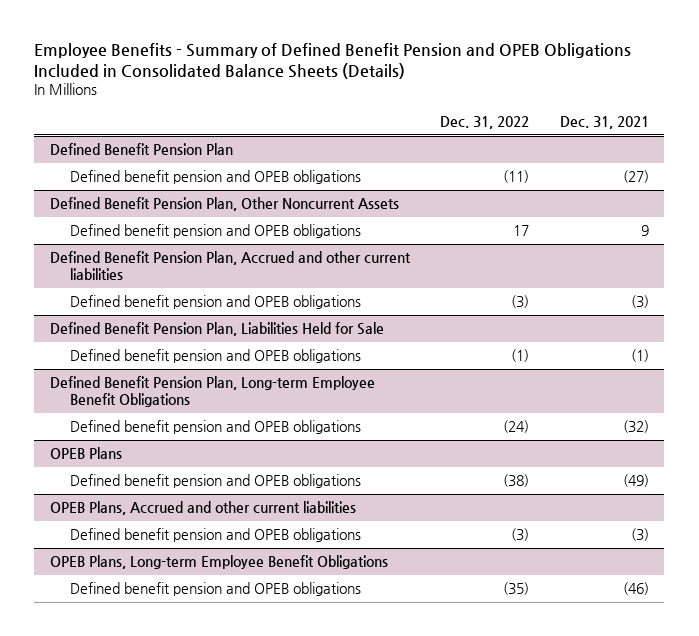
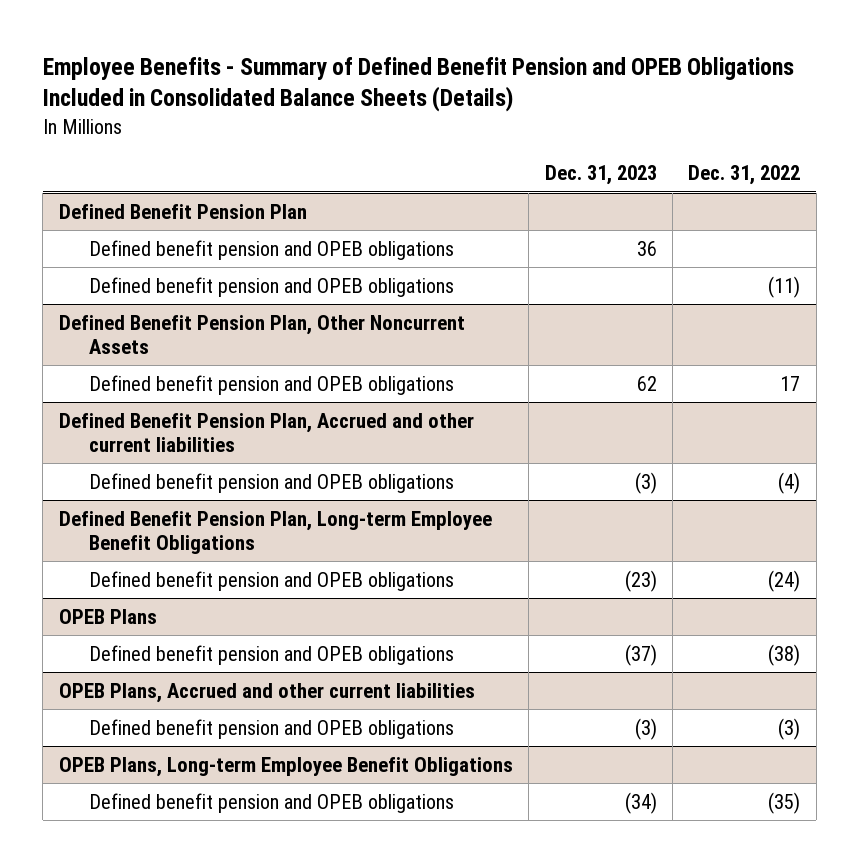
- | Dec. 31, 2022 | Dec. 31, 2021
+ | Dec. 31, 2023 | Dec. 31, 2022
@ Defined Benefit Pension Plan
+ Defined benefit pension and OPEB obligations | 36 |
@ Defined Benefit Pension Plan, Accrued and other current liabilities
- Defined benefit pension and OPEB obligations | (3) | (3)
- Defined Benefit Pension Plan, Liabilities Held for Sale
- Defined benefit pension and OPEB obligations | (1) | (1)
@ Defined Benefit Pension Plan, Accrued and other current liabilities
+ Defined benefit pension and OPEB obligations | (3) | (4)

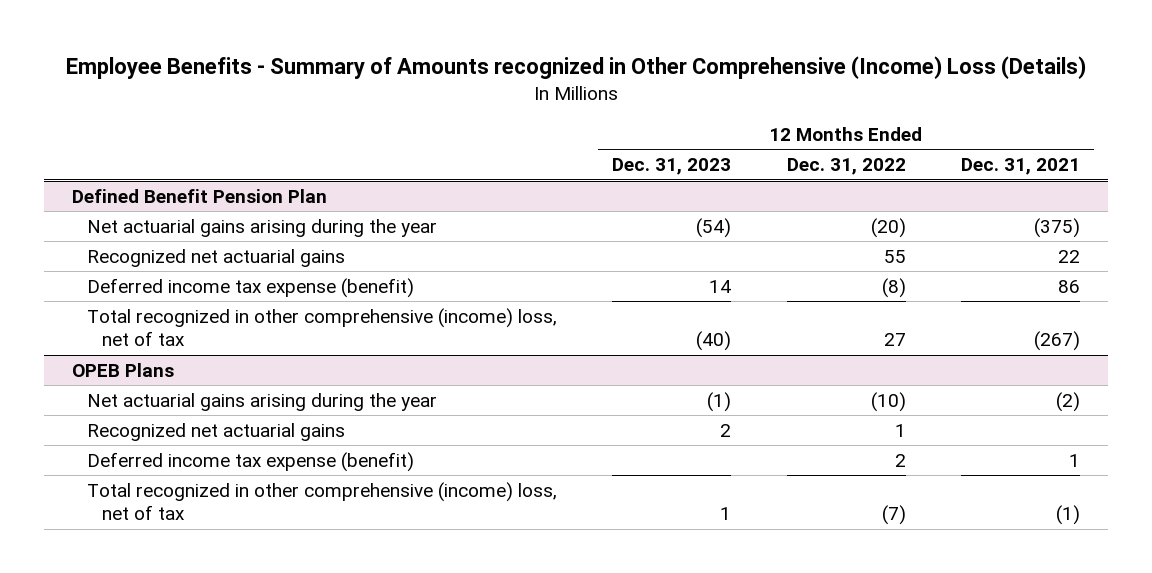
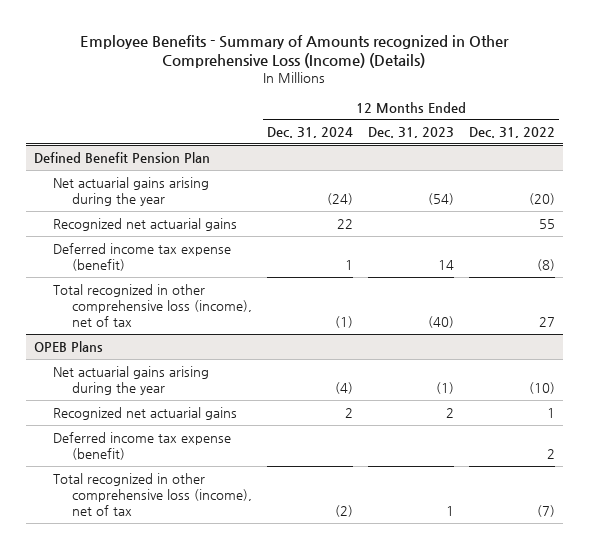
- Employee Benefits - Summary of Amounts recognized in Other Comprehensive (Income) Loss (Details)
+ Employee Benefits - Summary of Amounts recognized in Other Comprehensive Loss (Income) (Details)
- | 12 Months Ended Dec. 31, 2023 | 12 Months Ended Dec. 31, 2022 | 12 Months Ended Dec. 31, 2021
+ | 12 Months Ended Dec. 31, 2024 | 12 Months Ended Dec. 31, 2023 | 12 Months Ended Dec. 31, 2022
@ Defined Benefit Pension Plan
- Total recognized in other comprehensive (income) loss, net of tax | (40) | 27 | (267)
+ Total recognized in other comprehensive loss (income), net of tax | (1) | (40) | 27
@ OPEB Plans
- Total recognized in other comprehensive (income) loss, net of tax | 1 | (7) | (1)
+ Total recognized in other comprehensive loss (income), net of tax | (2) | 1 | (7)

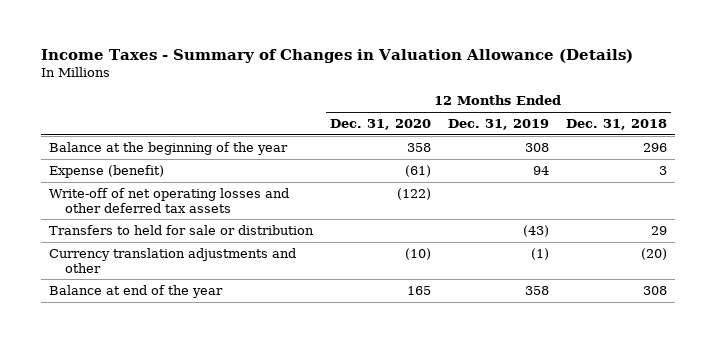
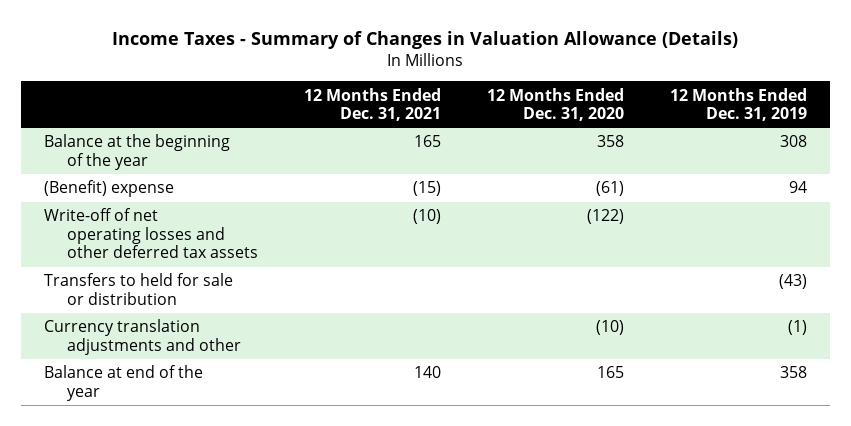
- | 12 Months Ended Dec. 31, 2020 | 12 Months Ended Dec. 31, 2019 | 12 Months Ended Dec. 31, 2018
+ | 12 Months Ended Dec. 31, 2021 | 12 Months Ended Dec. 31, 2020 | 12 Months Ended Dec. 31, 2019
- Expense (benefit) | (61) | 94 | 3
+ (Benefit) expense | (15) | (61) | 94

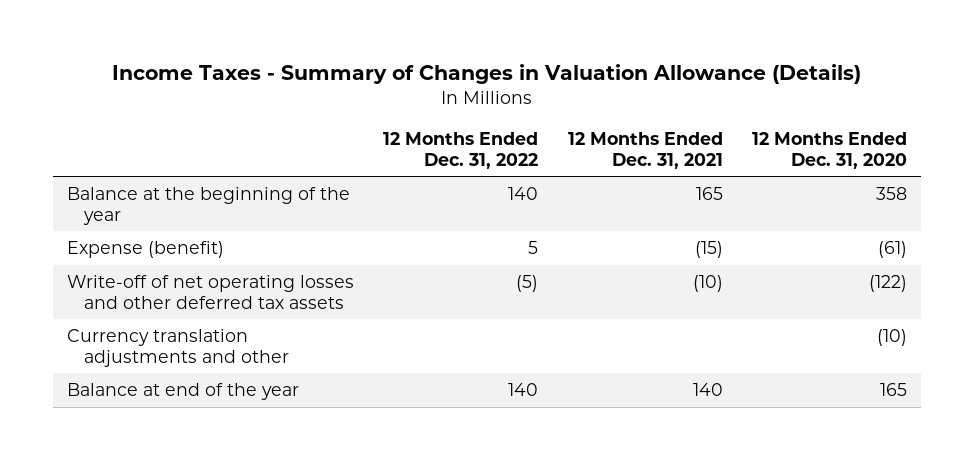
- | 12 Months Ended Dec. 31, 2021 | 12 Months Ended Dec. 31, 2020 | 12 Months Ended Dec. 31, 2019
+ | 12 Months Ended Dec. 31, 2022 | 12 Months Ended Dec. 31, 2021 | 12 Months Ended Dec. 31, 2020
- (Benefit) expense | (15) | (61) | 94
+ Expense (benefit) | 5 | (15) | (61)
- Transfers to held for sale or distribution | | | (43)

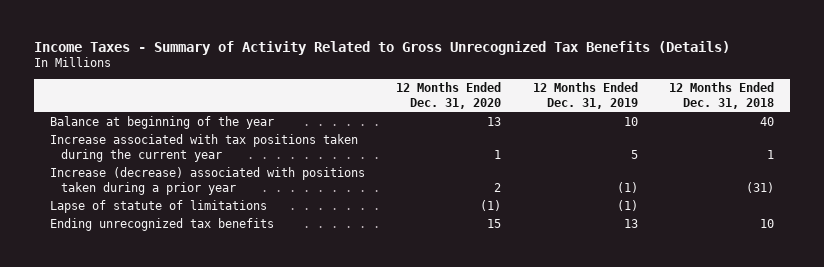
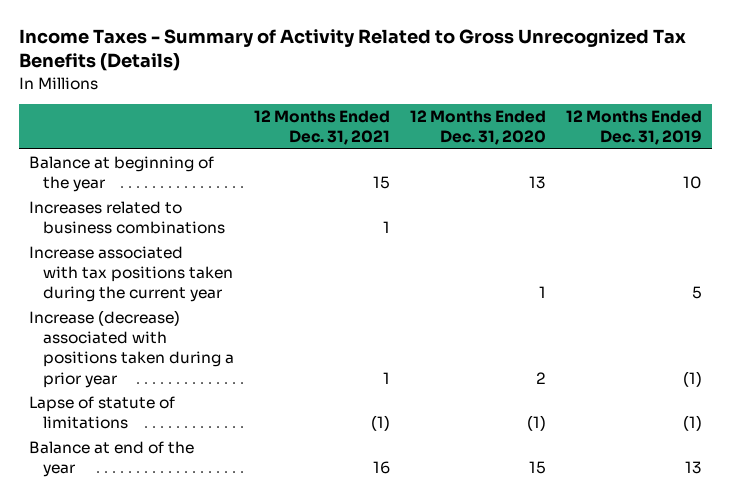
- | 12 Months Ended Dec. 31, 2020 | 12 Months Ended Dec. 31, 2019 | 12 Months Ended Dec. 31, 2018
+ | 12 Months Ended Dec. 31, 2021 | 12 Months Ended Dec. 31, 2020 | 12 Months Ended Dec. 31, 2019
+ Increases related to business combinations | 1 | |
- Ending unrecognized tax benefits | 15 | 13 | 10
+ Balance at end of the year | 16 | 15 | 13

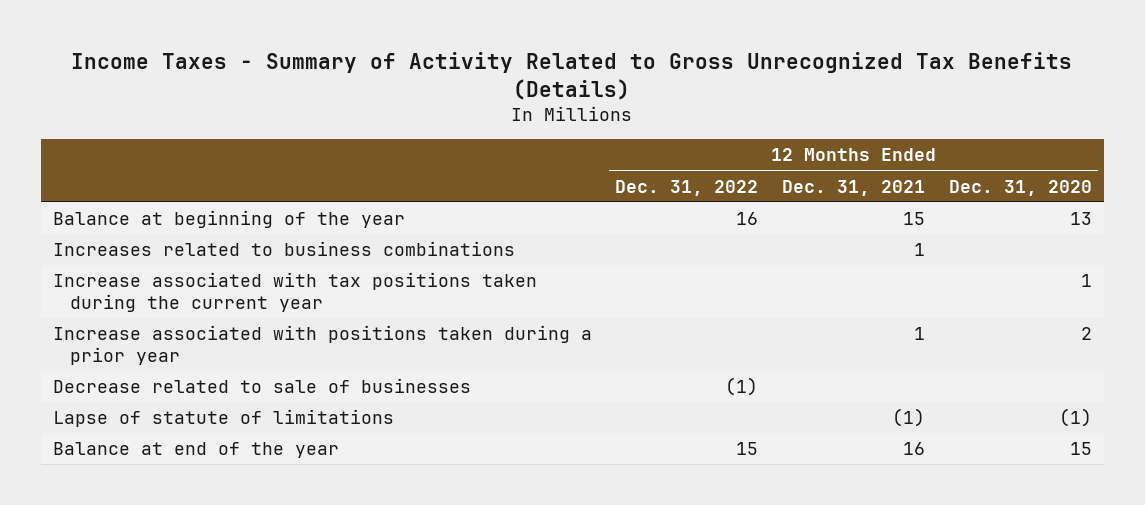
- | 12 Months Ended Dec. 31, 2021 | 12 Months Ended Dec. 31, 2020 | 12 Months Ended Dec. 31, 2019
+ | 12 Months Ended Dec. 31, 2022 | 12 Months Ended Dec. 31, 2021 | 12 Months Ended Dec. 31, 2020
- Increase (decrease) associated with positions taken during a prior year | 1 | 2 | (1)
+ Increase associated with positions taken during a prior year | | 1 | 2
+ Decrease related to sale of businesses | (1) | |

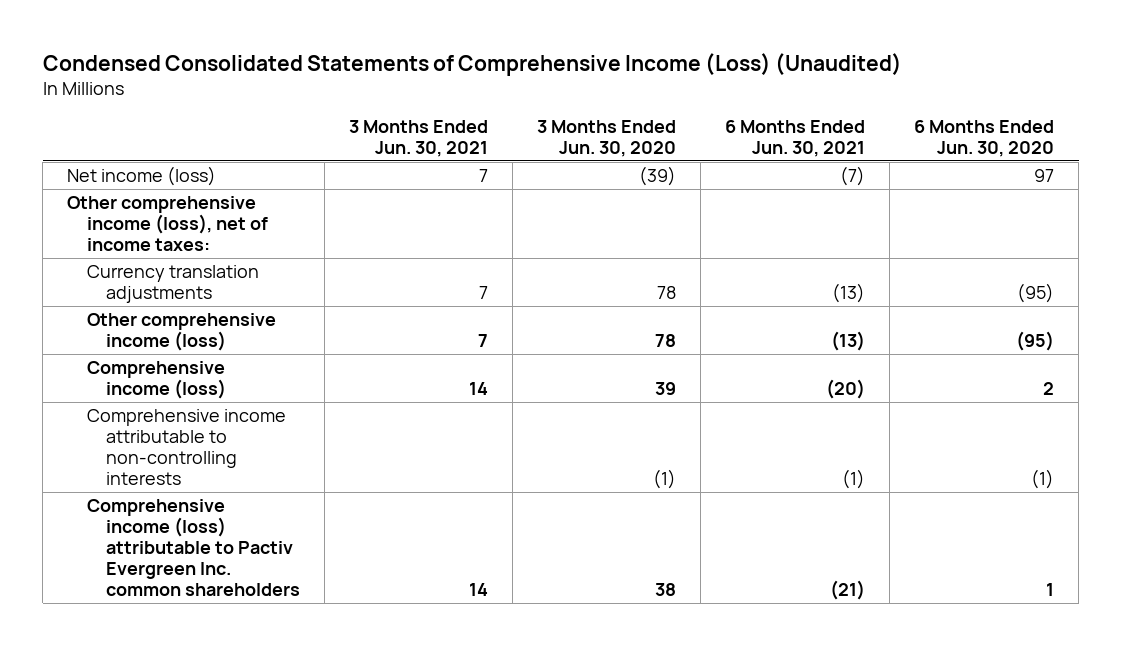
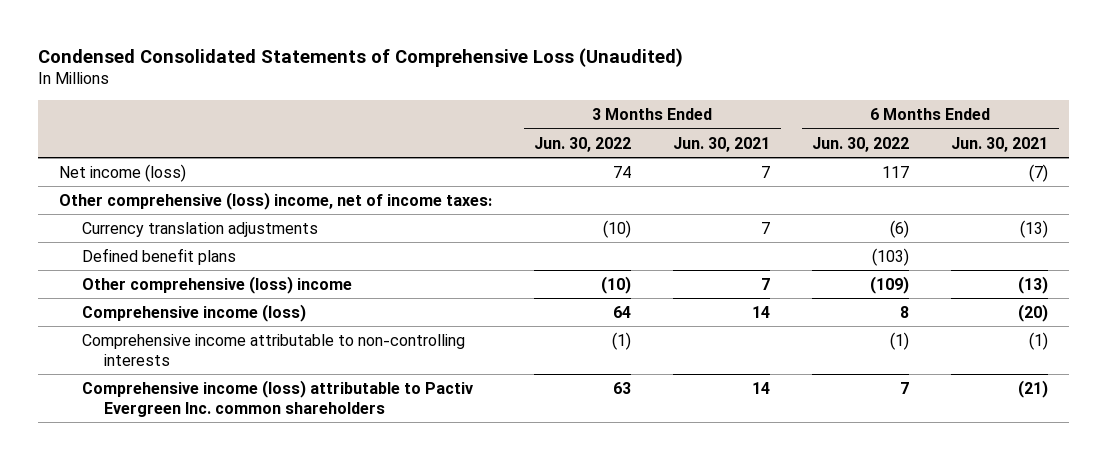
- Condensed Consolidated Statements of Comprehensive Income (Loss) (Unaudited)
+ Condensed Consolidated Statements of Comprehensive Loss (Unaudited)
- | 3 Months Ended Jun. 30, 2021 | 3 Months Ended Jun. 30, 2020 | 6 Months Ended Jun. 30, 2021 | 6 Months Ended Jun. 30, 2020
+ | 3 Months Ended Jun. 30, 2022 | 3 Months Ended Jun. 30, 2021 | 6 Months Ended Jun. 30, 2022 | 6 Months Ended Jun. 30, 2021
- Other comprehensive income (loss), net of income taxes:
+ Other comprehensive (loss) income, net of income taxes:
- Other comprehensive income (loss) | 7 | 78 | (13) | (95)
+ Defined benefit plans | | | (103) |
+ Other comprehensive (loss) income | (10) | 7 | (109) | (13)

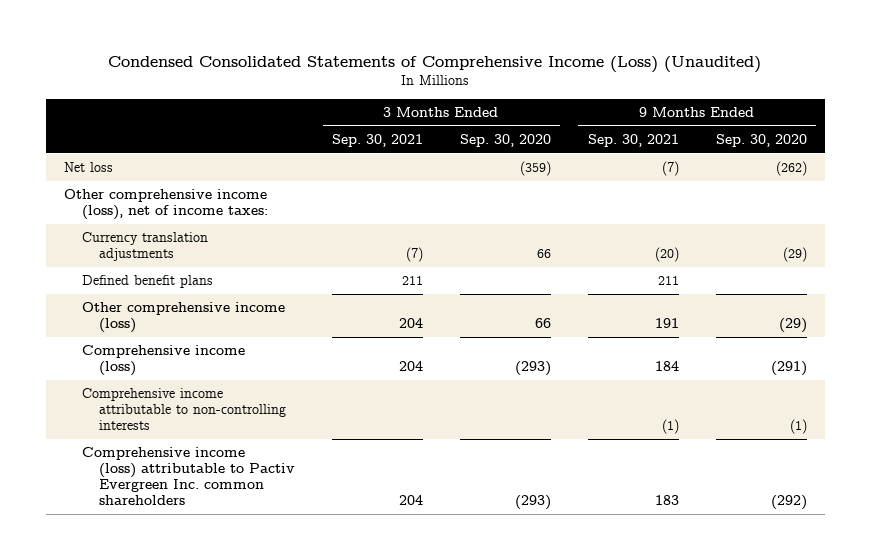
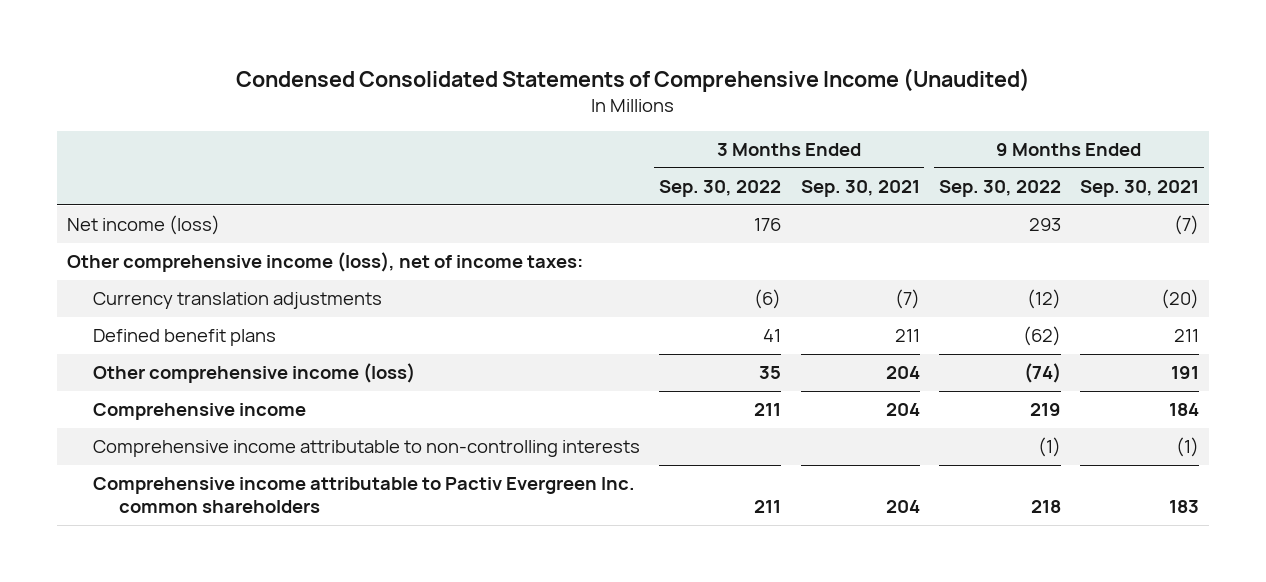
- Condensed Consolidated Statements of Comprehensive Income (Loss) (Unaudited)
+ Condensed Consolidated Statements of Comprehensive Income (Unaudited)
- | 3 Months Ended Sep. 30, 2021 | 3 Months Ended Sep. 30, 2020 | 9 Months Ended Sep. 30, 2021 | 9 Months Ended Sep. 30, 2020
+ | 3 Months Ended Sep. 30, 2022 | 3 Months Ended Sep. 30, 2021 | 9 Months Ended Sep. 30, 2022 | 9 Months Ended Sep. 30, 2021
- Net loss | | (359) | (7) | (262)
+ Net income (loss) | 176 | | 293 | (7)
- Comprehensive income (loss) | 204 | (293) | 184 | (291)
+ Comprehensive income | 211 | 204 | 219 | 184
- Comprehensive income (loss) attributable to Pactiv Evergreen Inc. common shareholders | 204 | (293) | 183 | (292)
+ Comprehensive income attributable to Pactiv Evergreen Inc. common shareholders | 211 | 204 | 218 | 183

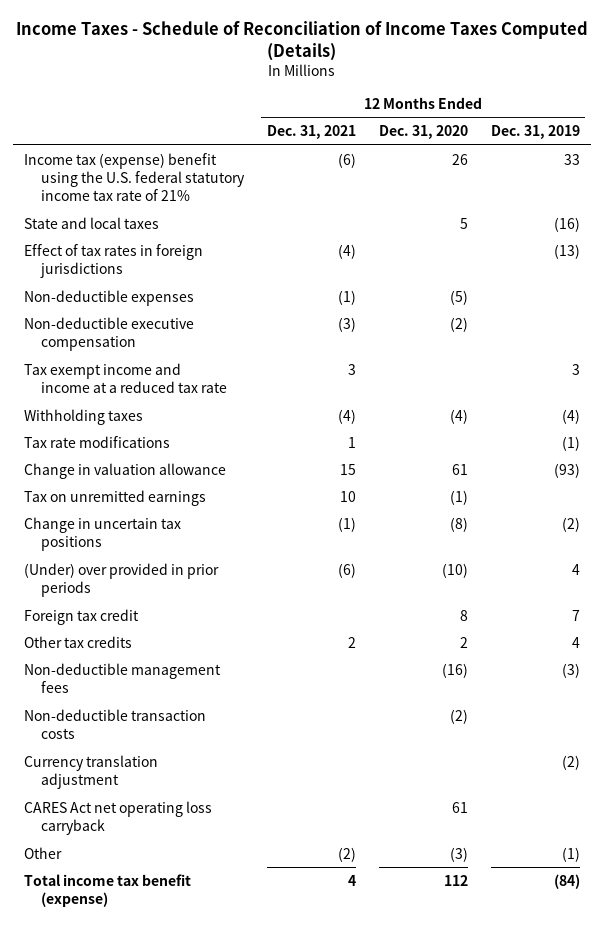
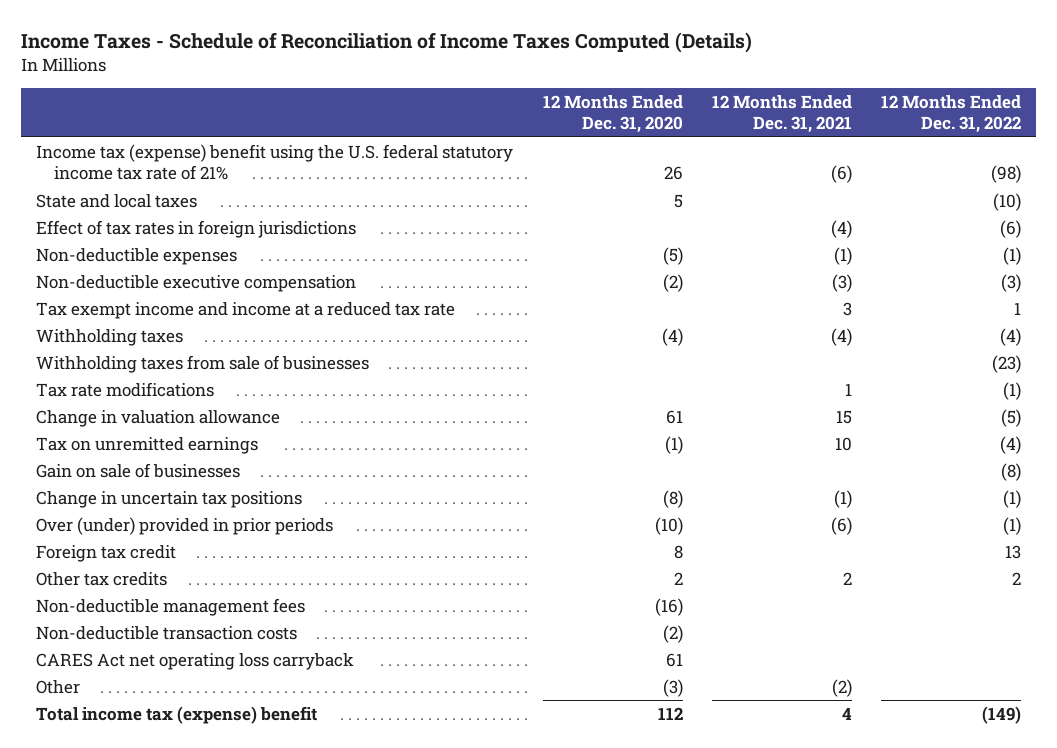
- | 12 Months Ended Dec. 31, 2021 | 12 Months Ended Dec. 31, 2020 | 12 Months Ended Dec. 31, 2019
+ | 12 Months Ended Dec. 31, 2020 | 12 Months Ended Dec. 31, 2021 | 12 Months Ended Dec. 31, 2022
+ Withholding taxes from sale of businesses | | | (23)
+ Gain on sale of businesses | | | (8)
- (Under) over provided in prior periods | (6) | (10) | 4
+ Over (under) provided in prior periods | (10) | (6) | (1)
- Currency translation adjustment | | | (2)
- Total income tax benefit (expense) | 4 | 112 | (84)
+ Total income tax (expense) benefit | 112 | 4 | (149)

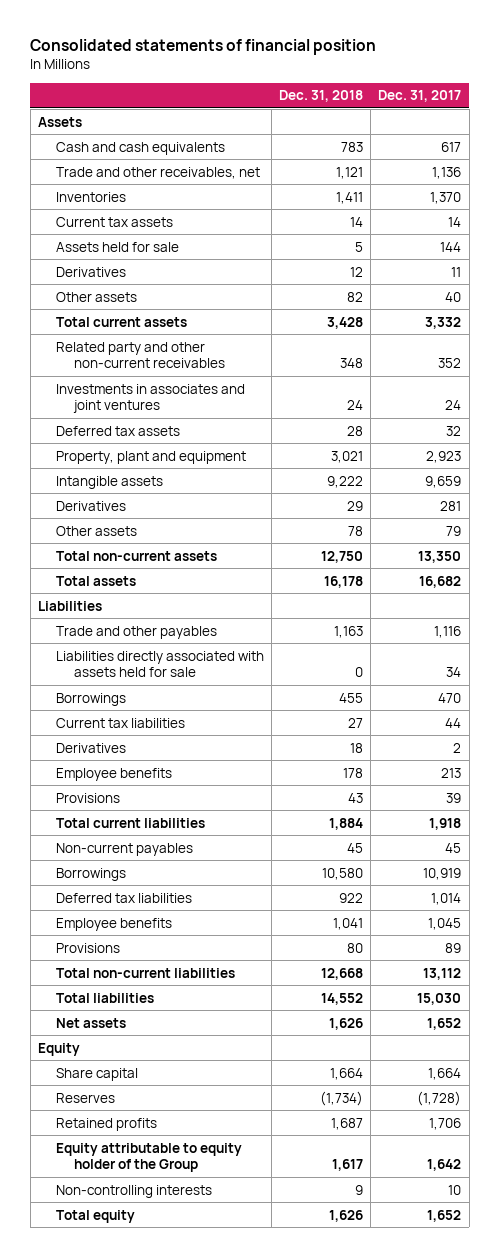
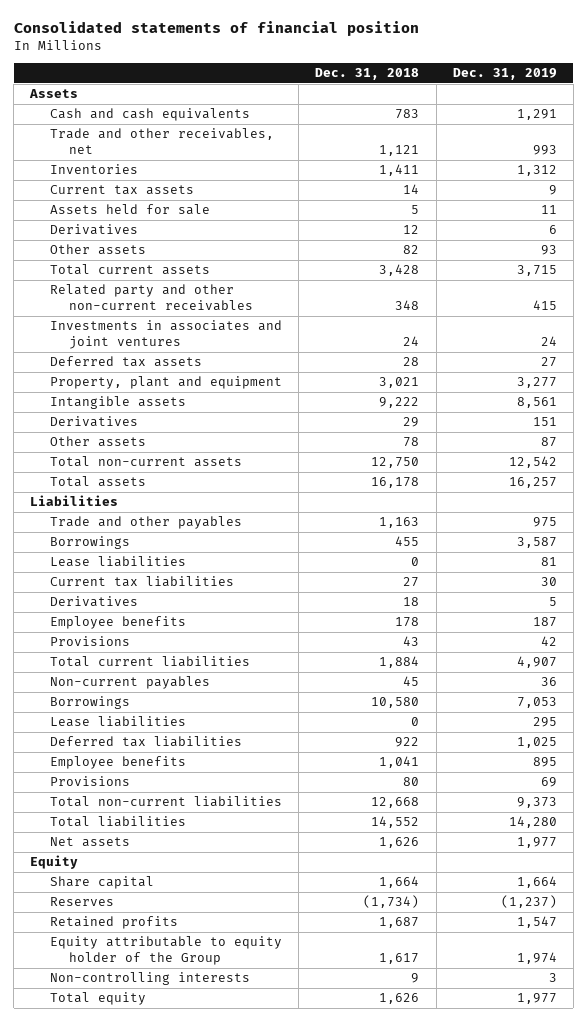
- | Dec. 31, 2018 | Dec. 31, 2017
+ | Dec. 31, 2018 | Dec. 31, 2019
- Liabilities directly associated with assets held for sale | 0 | 34
+ Lease liabilities | 0 | 81
+ Lease liabilities | 0 | 295

